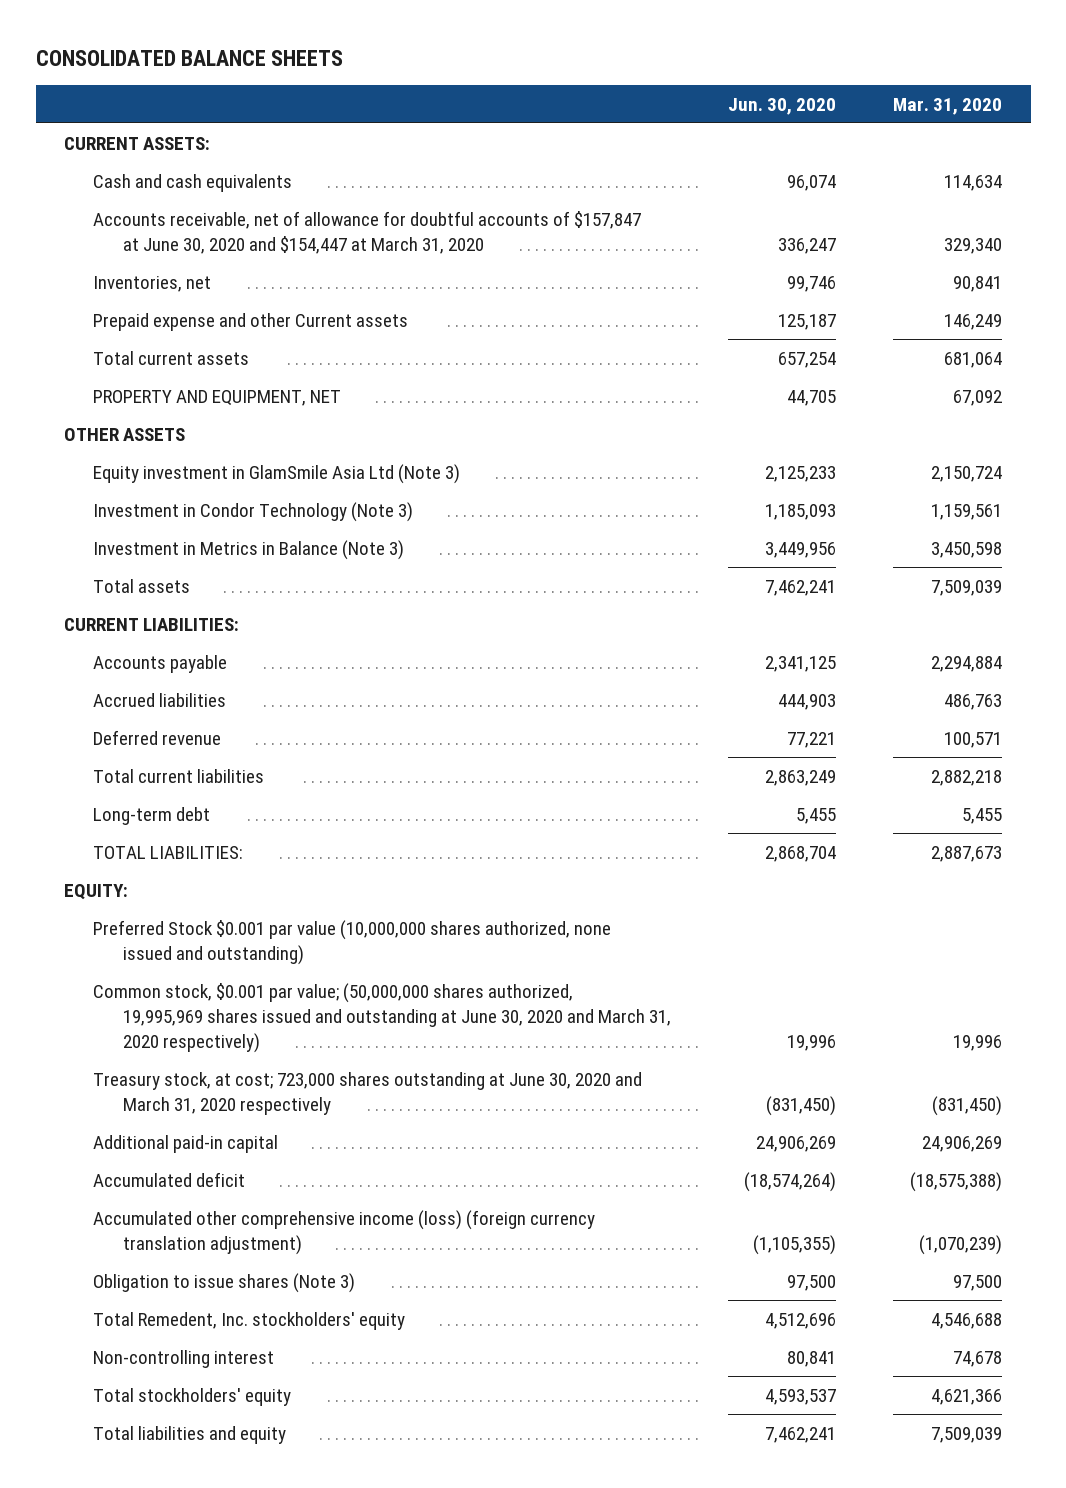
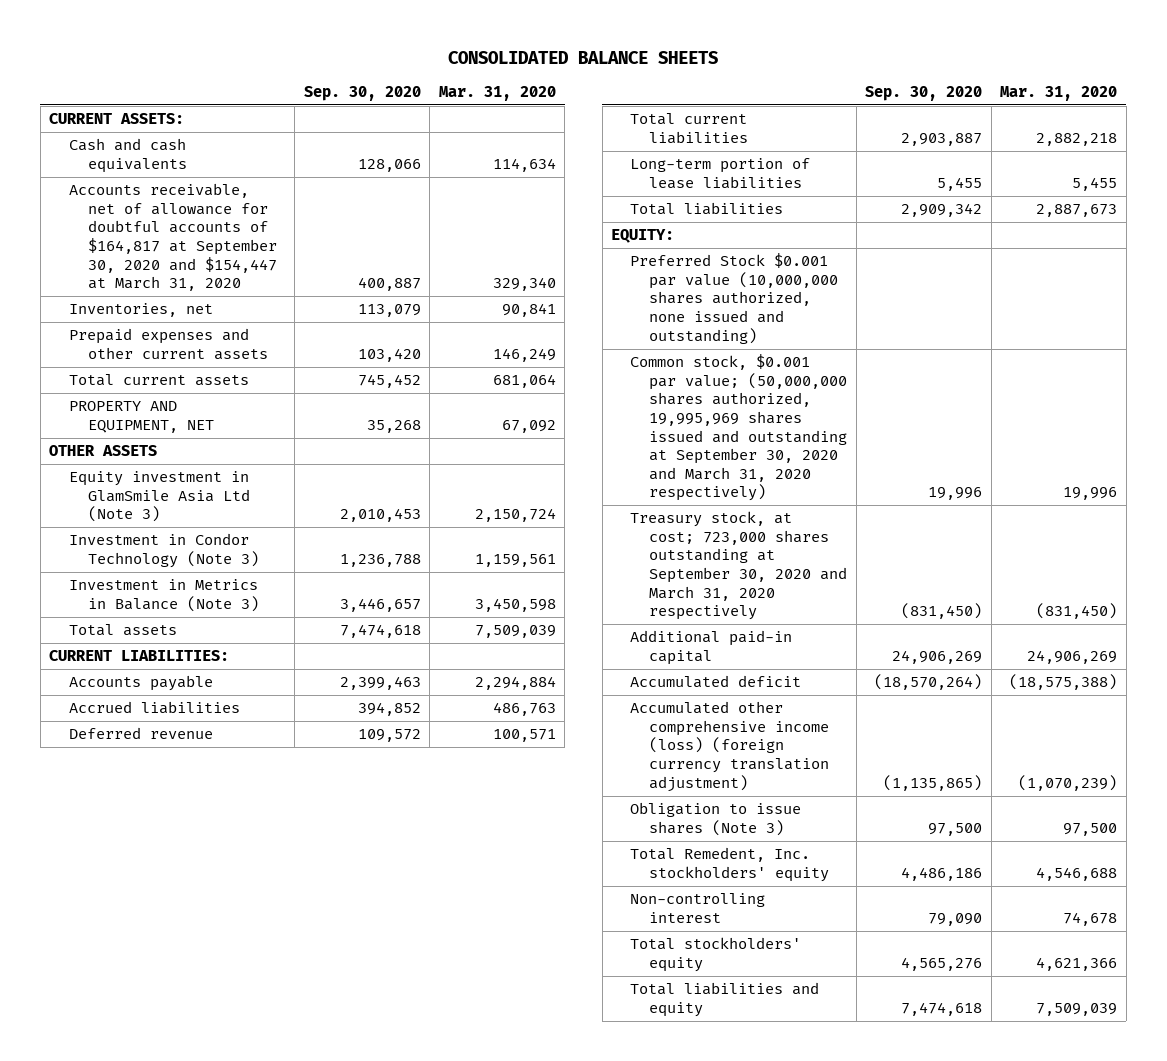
- | Jun. 30, 2020 | Mar. 31, 2020
+ | Sep. 30, 2020 | Mar. 31, 2020
- Accounts receivable, net of allowance for doubtful accounts of $157,847 at June 30, 2020 and $154,447 at March 31, 2020 | 336,247 | 329,340
+ Accounts receivable, net of allowance for doubtful accounts of $164,817 at September 30, 2020 and $154,447 at March 31, 2020 | 400,887 | 329,340
- Prepaid expense and other Current assets | 125,187 | 146,249
+ Prepaid expenses and other current assets | 103,420 | 146,249
- Long-term debt | 5,455 | 5,455
- TOTAL LIABILITIES: | 2,868,704 | 2,887,673
+ Long-term portion of lease liabilities | 5,455 | 5,455
+ Total liabilities | 2,909,342 | 2,887,673
- Common stock, $0.001 par value; (50,000,000 shares authorized, 19,995,969 shares issued and outstanding at June 30, 2020 and March 31, 2020 respectively) | 19,996 | 19,996
- Treasury stock, at cost; 723,000 shares outstanding at June 30, 2020 and March 31, 2020 respectively | (831,450) | (831,450)
+ Common stock, $0.001 par value; (50,000,000 shares authorized, 19,995,969 shares issued and outstanding at September 30, 2020 and March 31, 2020 respectively) | 19,996 | 19,996
+ Treasury stock, at cost; 723,000 shares outstanding at September 30, 2020 and March 31, 2020 respectively | (831,450) | (831,450)

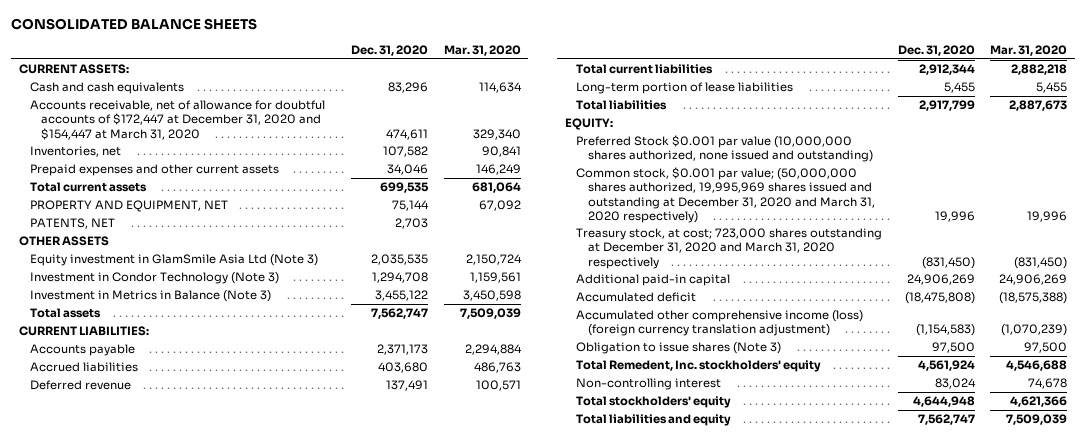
- | Sep. 30, 2020 | Mar. 31, 2020
+ | Dec. 31, 2020 | Mar. 31, 2020
- Accounts receivable, net of allowance for doubtful accounts of $164,817 at September 30, 2020 and $154,447 at March 31, 2020 | 400,887 | 329,340
+ Accounts receivable, net of allowance for doubtful accounts of $172,447 at December 31, 2020 and $154,447 at March 31, 2020 | 474,611 | 329,340
+ PATENTS, NET | 2,703 |
- Common stock, $0.001 par value; (50,000,000 shares authorized, 19,995,969 shares issued and outstanding at September 30, 2020 and March 31, 2020 respectively) | 19,996 | 19,996
- Treasury stock, at cost; 723,000 shares outstanding at September 30, 2020 and March 31, 2020 respectively | (831,450) | (831,450)
+ Common stock, $0.001 par value; (50,000,000 shares authorized, 19,995,969 shares issued and outstanding at December 31, 2020 and March 31, 2020 respectively) | 19,996 | 19,996
+ Treasury stock, at cost; 723,000 shares outstanding at December 31, 2020 and March 31, 2020 respectively | (831,450) | (831,450)

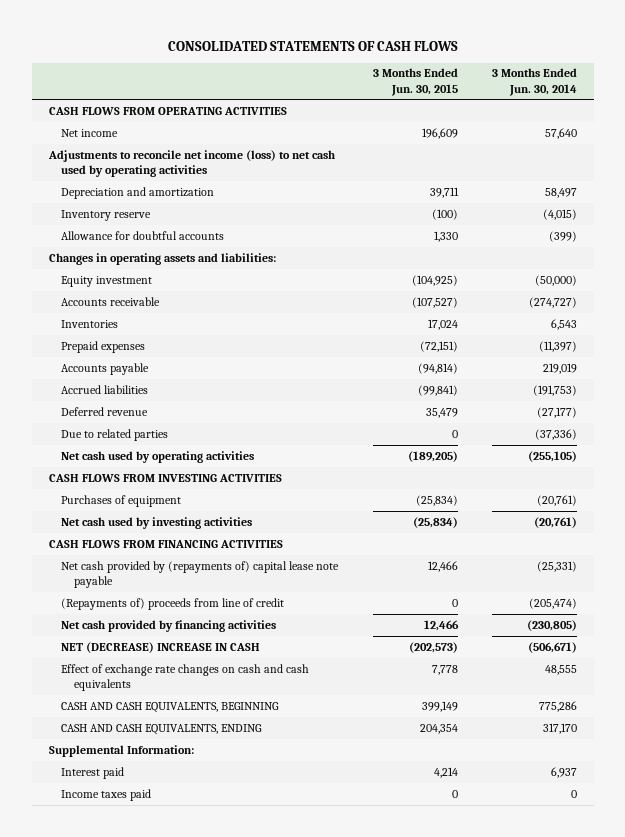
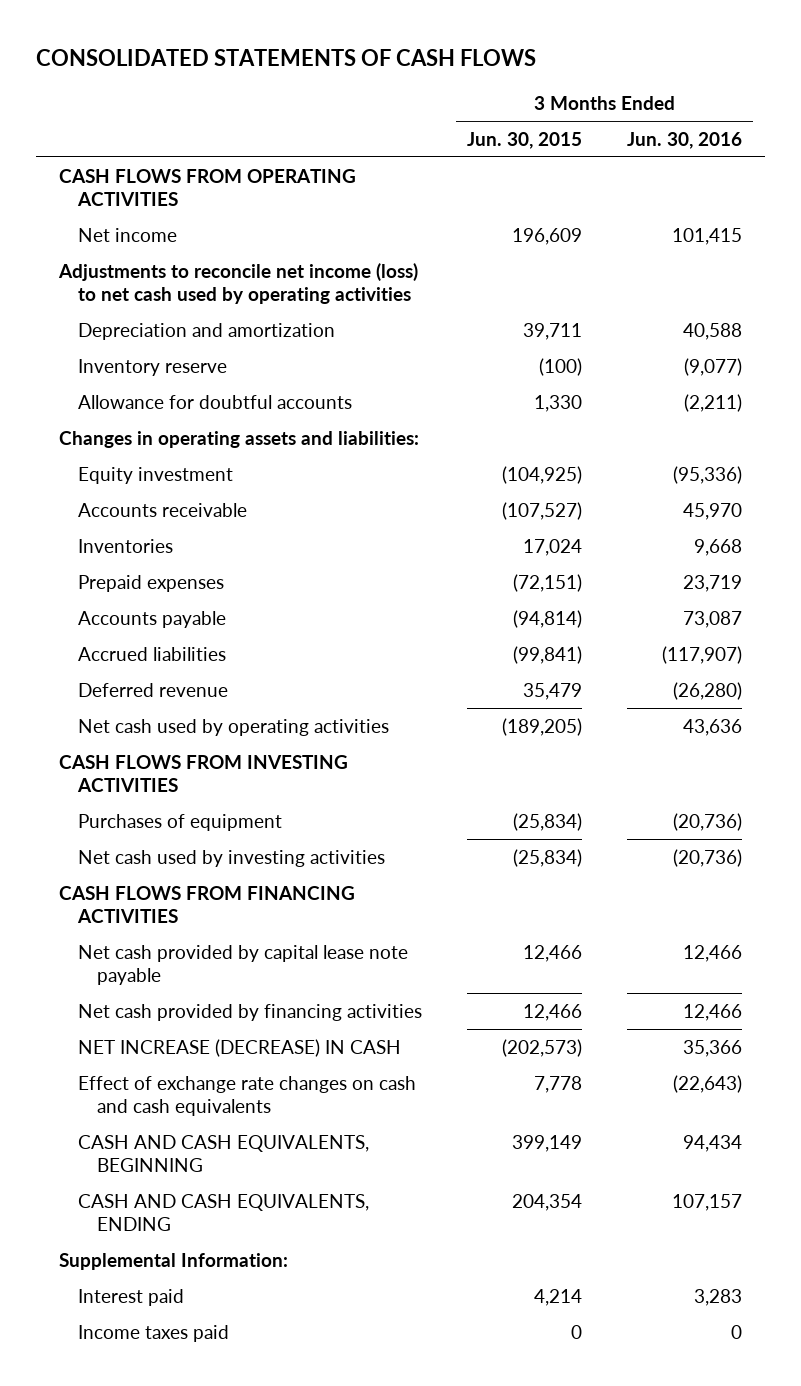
- | 3 Months Ended Jun. 30, 2015 | 3 Months Ended Jun. 30, 2014
+ | 3 Months Ended Jun. 30, 2015 | 3 Months Ended Jun. 30, 2016
- Due to related parties | 0 | (37,336)
- Net cash provided by (repayments of) capital lease note payable | 12,466 | (25,331)
- (Repayments of) proceeds from line of credit | 0 | (205,474)
+ Net cash provided by capital lease note payable | 12,466 | 12,466
- NET (DECREASE) INCREASE IN CASH | (202,573) | (506,671)
+ NET INCREASE (DECREASE) IN CASH | (202,573) | 35,366

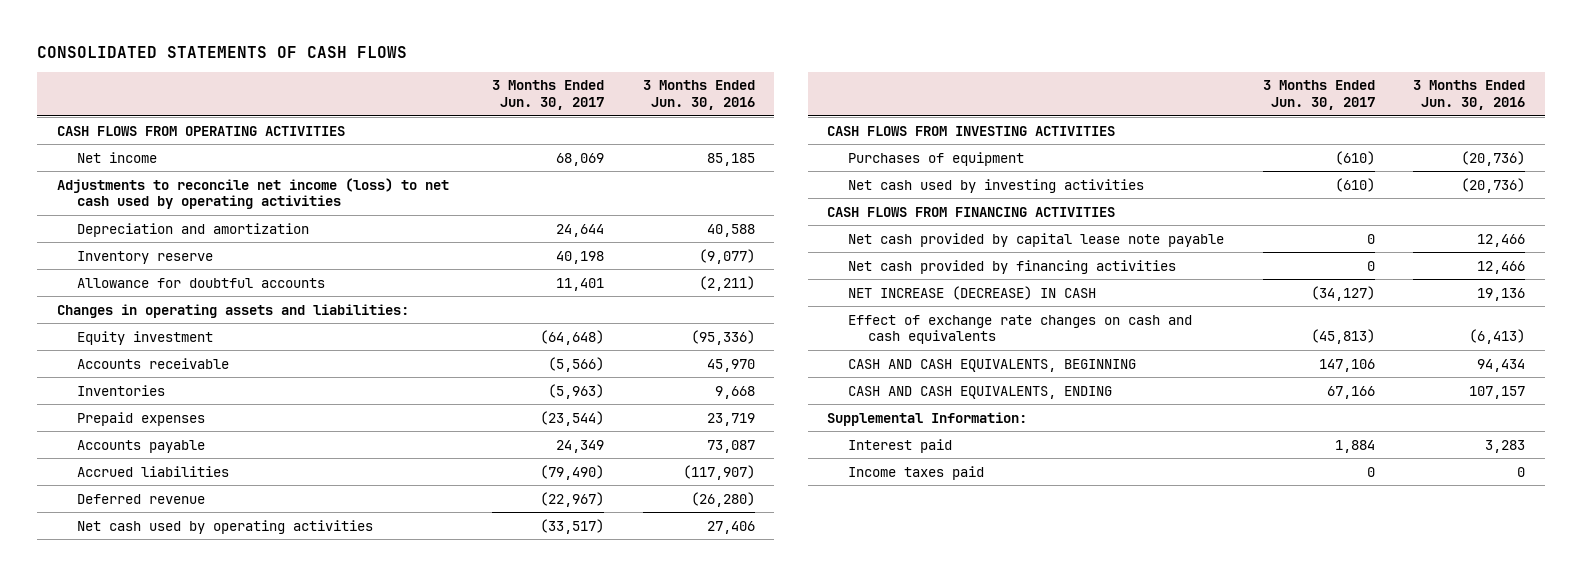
- | 3 Months Ended Jun. 30, 2015 | 3 Months Ended Jun. 30, 2016
+ | 3 Months Ended Jun. 30, 2017 | 3 Months Ended Jun. 30, 2016
- Net income | 196,609 | 101,415
+ Net income | 68,069 | 85,185
- Net cash used by operating activities | (189,205) | 43,636
+ Net cash used by operating activities | (33,517) | 27,406
- NET INCREASE (DECREASE) IN CASH | (202,573) | 35,366
- Effect of exchange rate changes on cash and cash equivalents | 7,778 | (22,643)
+ NET INCREASE (DECREASE) IN CASH | (34,127) | 19,136
+ Effect of exchange rate changes on cash and cash equivalents | (45,813) | (6,413)

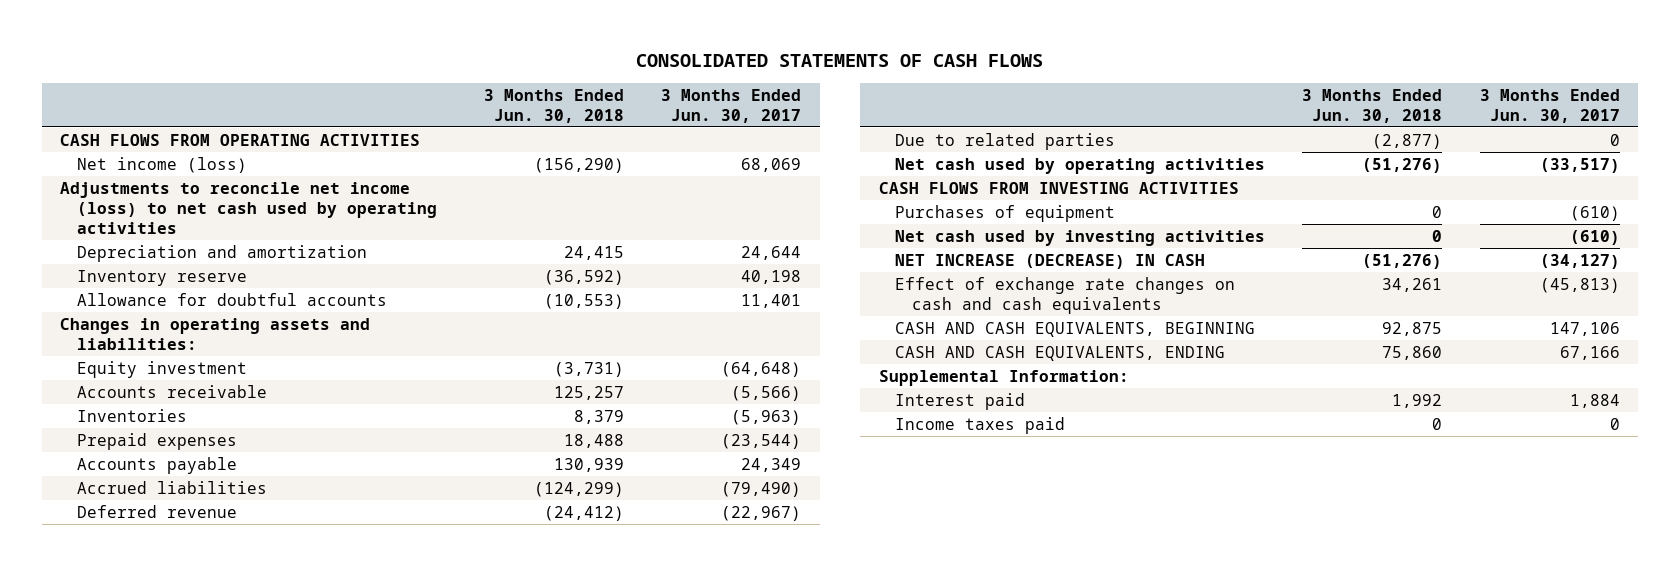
- | 3 Months Ended Jun. 30, 2017 | 3 Months Ended Jun. 30, 2016
+ | 3 Months Ended Jun. 30, 2018 | 3 Months Ended Jun. 30, 2017
- Net income | 68,069 | 85,185
+ Net income (loss) | (156,290) | 68,069
+ Due to related parties | (2,877) | 0
- CASH FLOWS FROM FINANCING ACTIVITIES
- Net cash provided by capital lease note payable | 0 | 12,466
- Net cash provided by financing activities | 0 | 12,466

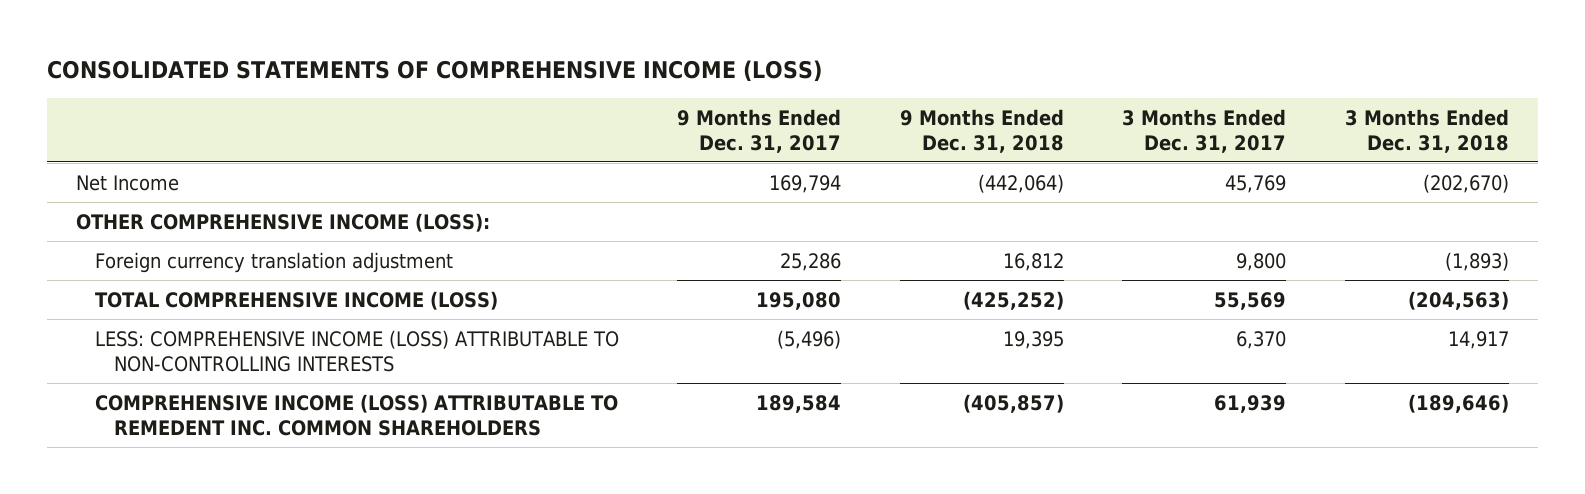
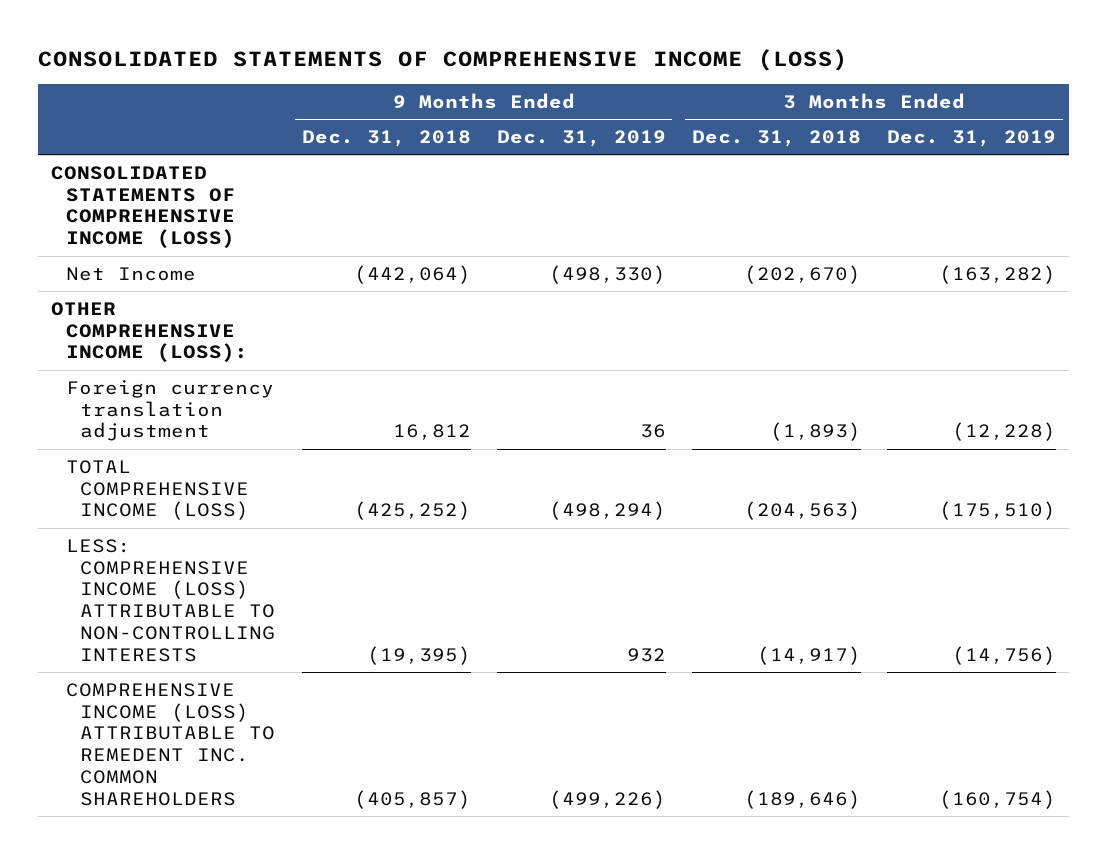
- | 9 Months Ended Dec. 31, 2017 | 9 Months Ended Dec. 31, 2018 | 3 Months Ended Dec. 31, 2017 | 3 Months Ended Dec. 31, 2018
+ | 9 Months Ended Dec. 31, 2018 | 9 Months Ended Dec. 31, 2019 | 3 Months Ended Dec. 31, 2018 | 3 Months Ended Dec. 31, 2019
+ CONSOLIDATED STATEMENTS OF COMPREHENSIVE INCOME (LOSS)
- LESS: COMPREHENSIVE INCOME (LOSS) ATTRIBUTABLE TO NON-CONTROLLING INTERESTS | (5,496) | 19,395 | 6,370 | 14,917
+ LESS: COMPREHENSIVE INCOME (LOSS) ATTRIBUTABLE TO NON-CONTROLLING INTERESTS | (19,395) | 932 | (14,917) | (14,756)

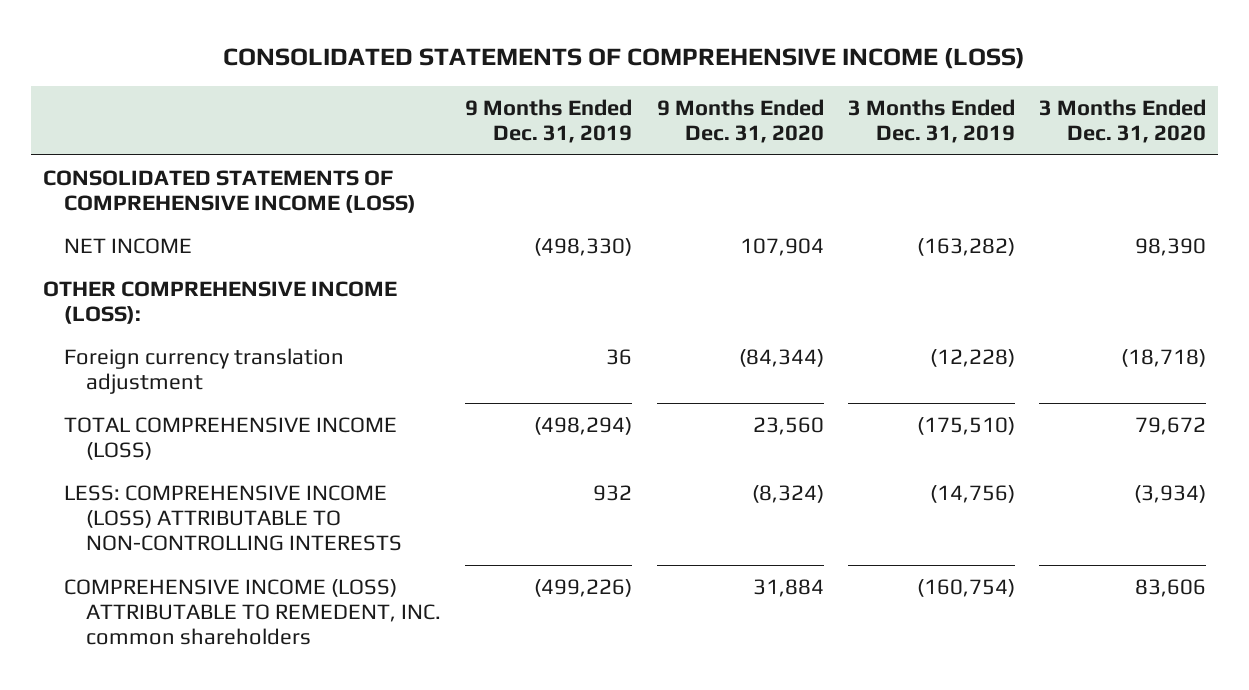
- | 9 Months Ended Dec. 31, 2018 | 9 Months Ended Dec. 31, 2019 | 3 Months Ended Dec. 31, 2018 | 3 Months Ended Dec. 31, 2019
+ | 9 Months Ended Dec. 31, 2019 | 9 Months Ended Dec. 31, 2020 | 3 Months Ended Dec. 31, 2019 | 3 Months Ended Dec. 31, 2020
- Net Income | (442,064) | (498,330) | (202,670) | (163,282)
+ NET INCOME | (498,330) | 107,904 | (163,282) | 98,390
- COMPREHENSIVE INCOME (LOSS) ATTRIBUTABLE TO REMEDENT INC. COMMON SHAREHOLDERS | (405,857) | (499,226) | (189,646) | (160,754)
+ COMPREHENSIVE INCOME (LOSS) ATTRIBUTABLE TO REMEDENT, INC. common shareholders | (499,226) | 31,884 | (160,754) | 83,606

